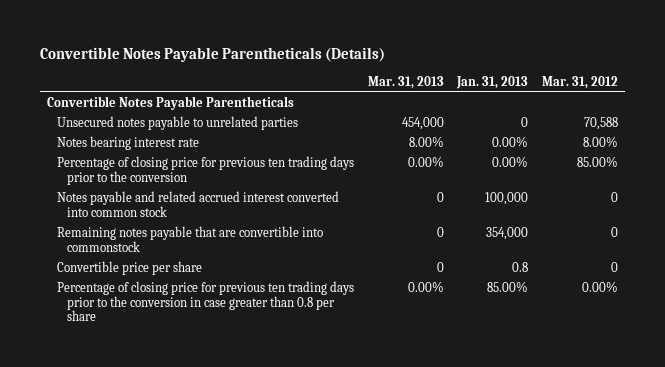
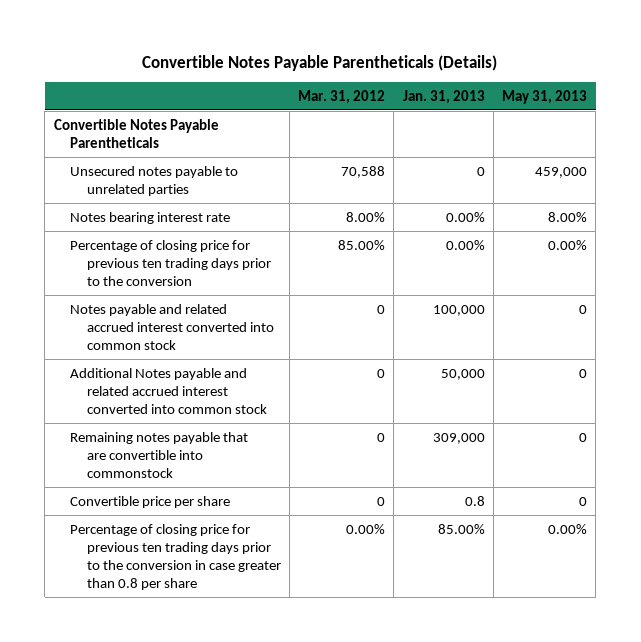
- | Mar. 31, 2013 | Jan. 31, 2013 | Mar. 31, 2012
+ | Mar. 31, 2012 | Jan. 31, 2013 | May 31, 2013
- Remaining notes payable that are convertible into commonstock | 0 | 354,000 | 0
+ Additional Notes payable and related accrued interest converted into common stock | 0 | 50,000 | 0
+ Remaining notes payable that are convertible into commonstock | 0 | 309,000 | 0

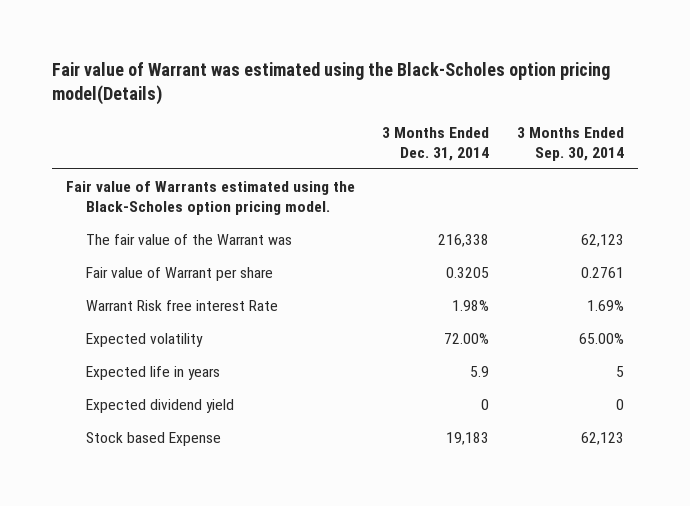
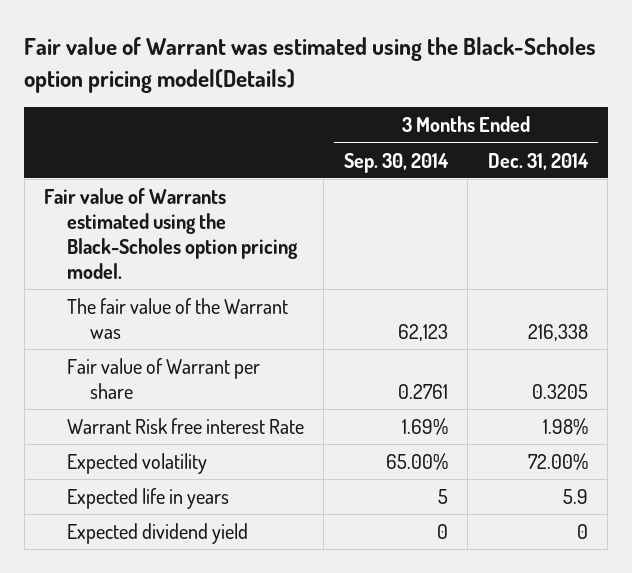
- | 3 Months Ended Dec. 31, 2014 | 3 Months Ended Sep. 30, 2014
+ | 3 Months Ended Sep. 30, 2014 | 3 Months Ended Dec. 31, 2014
- Stock based Expense | 19,183 | 62,123

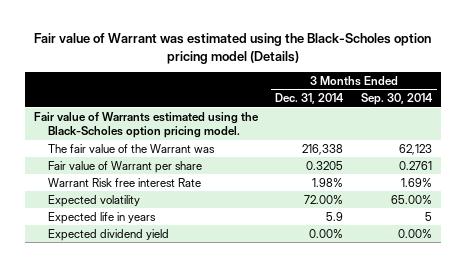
- Fair value of Warrant was estimated using the Black-Scholes option pricing model(Details)
+ Fair value of Warrant was estimated using the Black-Scholes option pricing model (Details)
- | 3 Months Ended Sep. 30, 2014 | 3 Months Ended Dec. 31, 2014
+ | 3 Months Ended Dec. 31, 2014 | 3 Months Ended Sep. 30, 2014
- Expected dividend yield | 0 | 0
+ Expected dividend yield | 0.00% | 0.00%

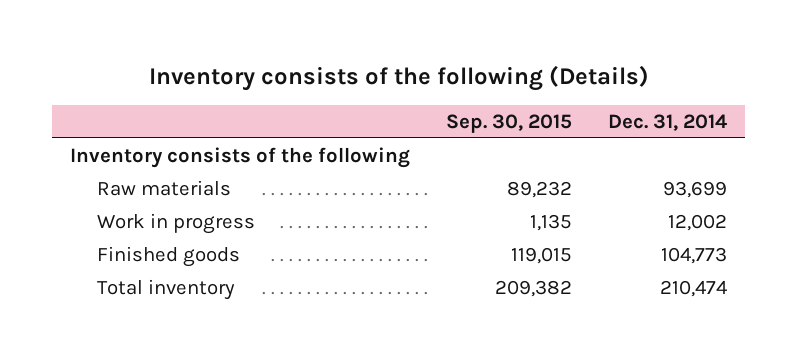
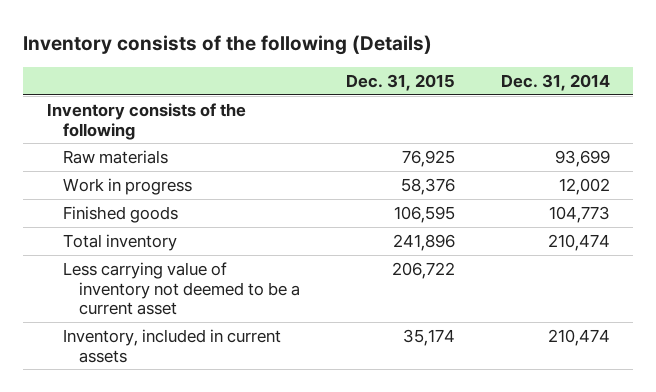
- | Sep. 30, 2015 | Dec. 31, 2014
+ | Dec. 31, 2015 | Dec. 31, 2014
+ Less carrying value of inventory not deemed to be a current asset | 206,722 |
+ Inventory, included in current assets | 35,174 | 210,474

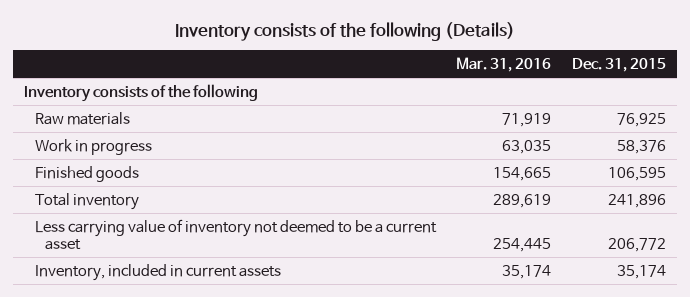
- | Dec. 31, 2015 | Dec. 31, 2014
+ | Mar. 31, 2016 | Dec. 31, 2015
- Less carrying value of inventory not deemed to be a current asset | 206,722 |
+ Less carrying value of inventory not deemed to be a current asset | 254,445 | 206,772

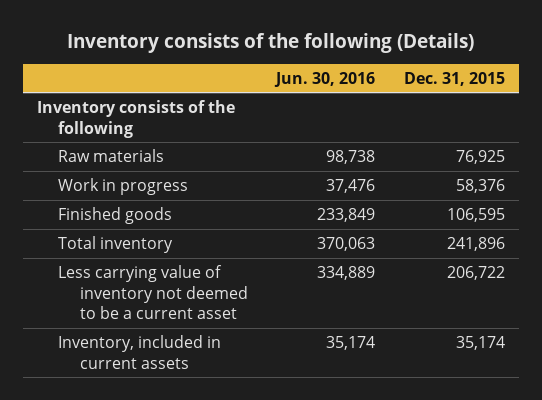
- | Mar. 31, 2016 | Dec. 31, 2015
+ | Jun. 30, 2016 | Dec. 31, 2015
- Less carrying value of inventory not deemed to be a current asset | 254,445 | 206,772
+ Less carrying value of inventory not deemed to be a current asset | 334,889 | 206,722

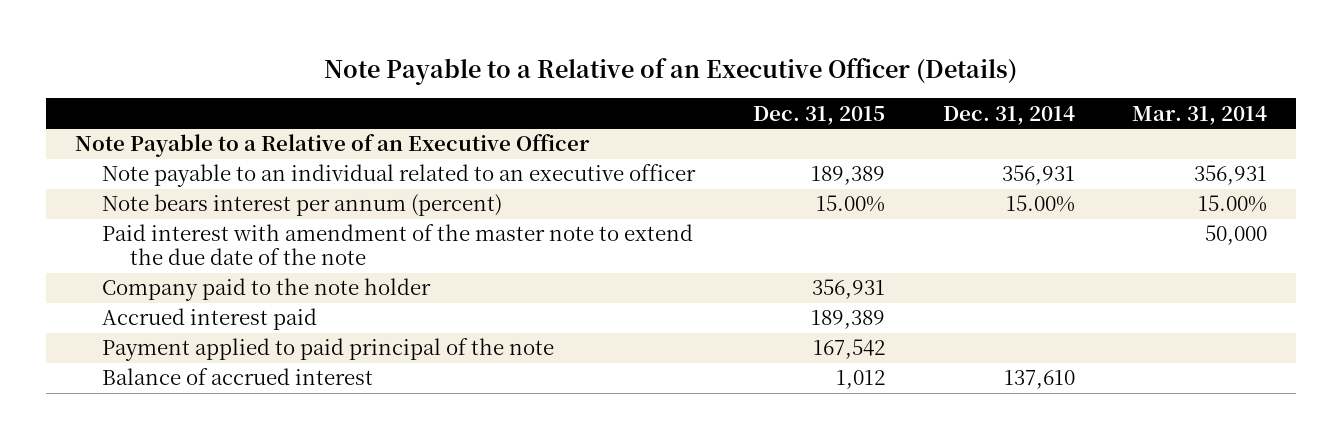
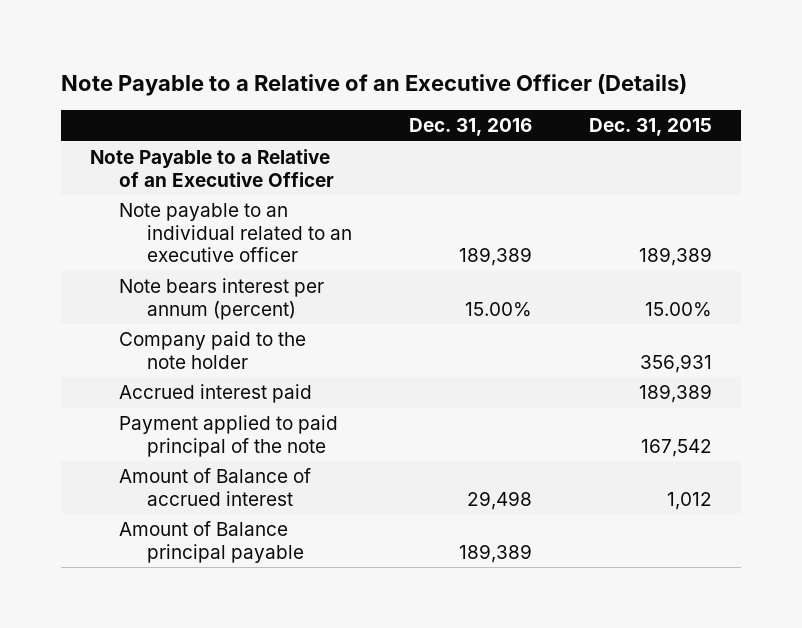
- | Dec. 31, 2015 | Dec. 31, 2014 | Mar. 31, 2014
+ | Dec. 31, 2016 | Dec. 31, 2015
- Paid interest with amendment of the master note to extend the due date of the note | | | 50,000
- Balance of accrued interest | 1,012 | 137,610 |
+ Amount of Balance of accrued interest | 29,498 | 1,012
+ Amount of Balance principal payable | 189,389 |

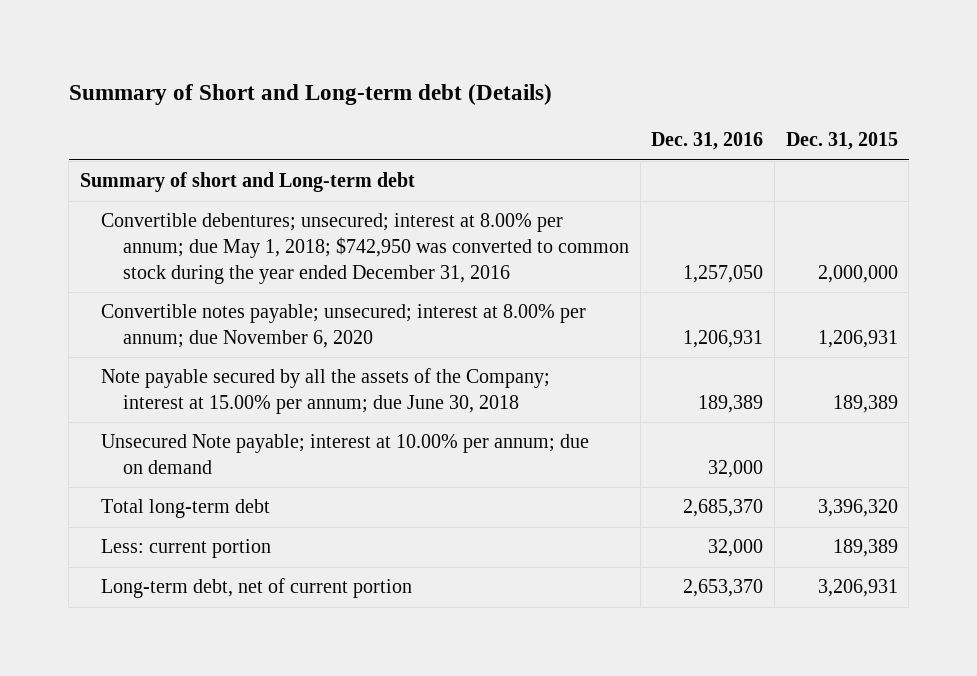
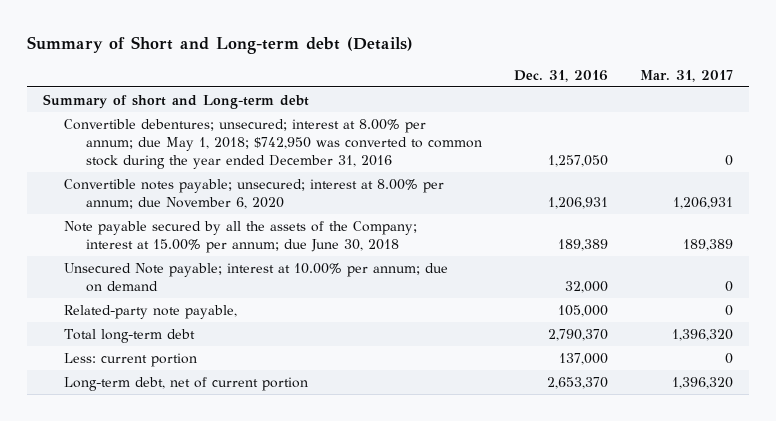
- | Dec. 31, 2016 | Dec. 31, 2015
+ | Dec. 31, 2016 | Mar. 31, 2017
- Total long-term debt | 2,685,370 | 3,396,320
- Less: current portion | 32,000 | 189,389
+ Related-party note payable, | 105,000 | 0
+ Total long-term debt | 2,790,370 | 1,396,320
+ Less: current portion | 137,000 | 0

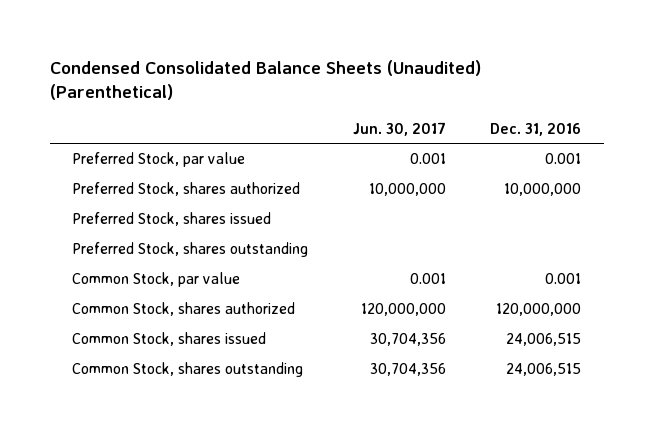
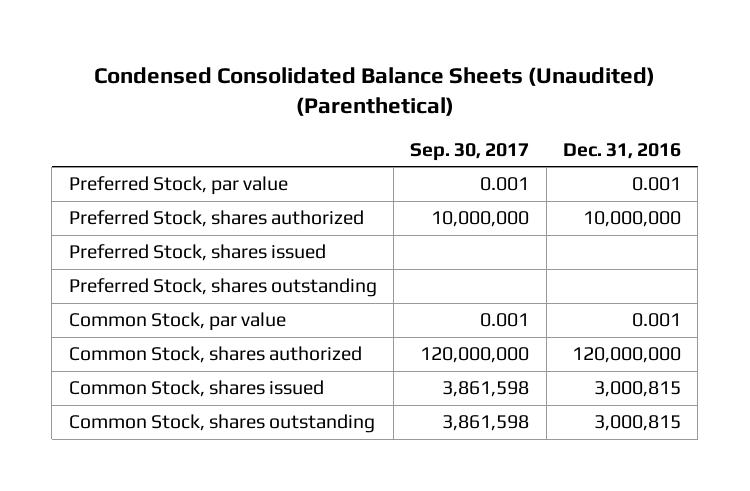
- | Jun. 30, 2017 | Dec. 31, 2016
+ | Sep. 30, 2017 | Dec. 31, 2016
- Common Stock, shares issued | 30,704,356 | 24,006,515
- Common Stock, shares outstanding | 30,704,356 | 24,006,515
+ Common Stock, shares issued | 3,861,598 | 3,000,815
+ Common Stock, shares outstanding | 3,861,598 | 3,000,815

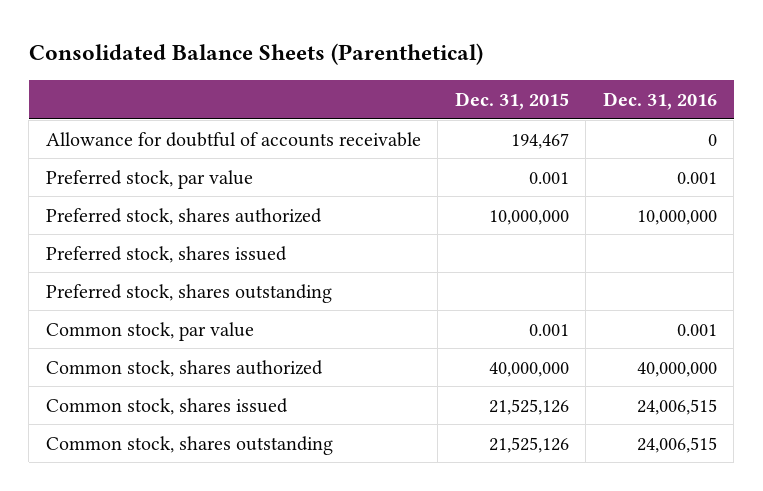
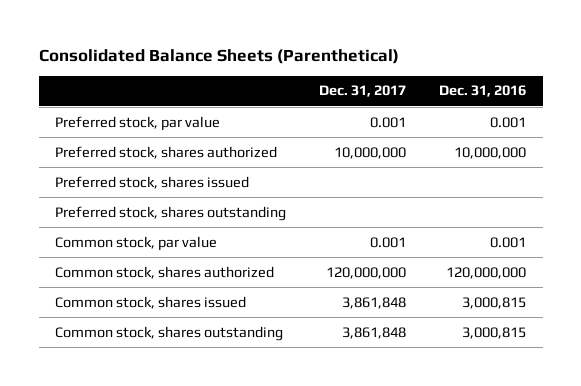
- | Dec. 31, 2015 | Dec. 31, 2016
+ | Dec. 31, 2017 | Dec. 31, 2016
- Allowance for doubtful of accounts receivable | 194,467 | 0
- Common stock, shares authorized | 40,000,000 | 40,000,000
- Common stock, shares issued | 21,525,126 | 24,006,515
- Common stock, shares outstanding | 21,525,126 | 24,006,515
+ Common stock, shares authorized | 120,000,000 | 120,000,000
+ Common stock, shares issued | 3,861,848 | 3,000,815
+ Common stock, shares outstanding | 3,861,848 | 3,000,815

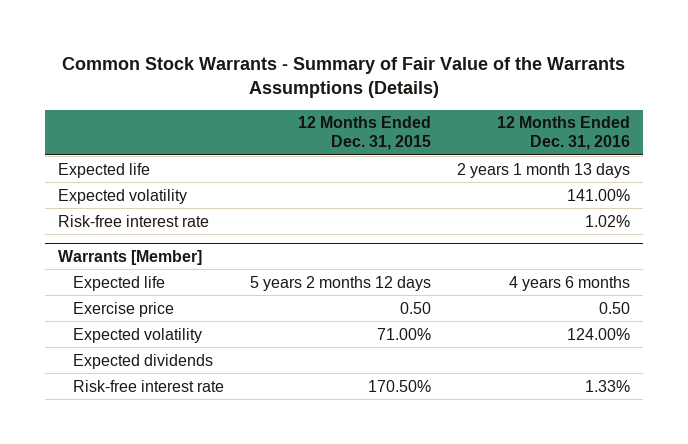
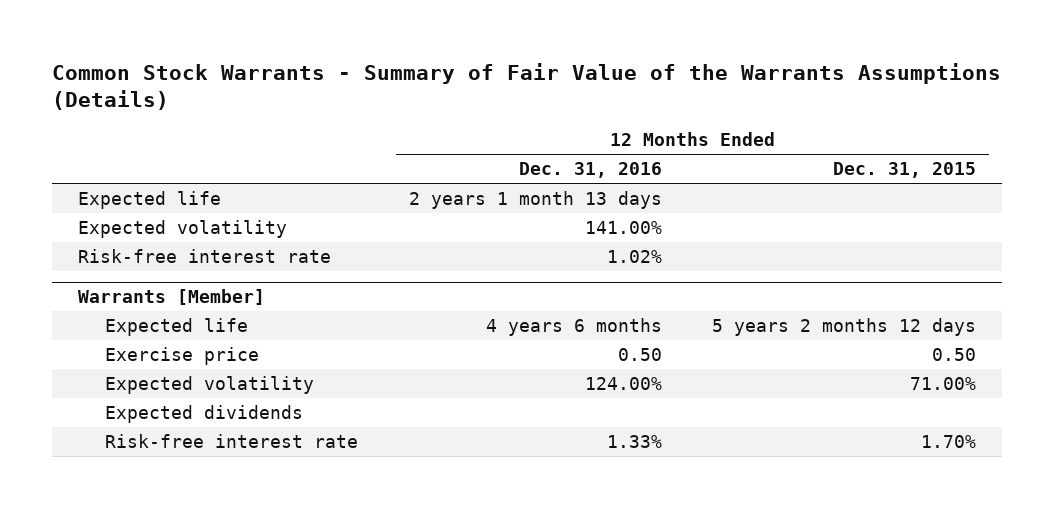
- | 12 Months Ended Dec. 31, 2015 | 12 Months Ended Dec. 31, 2016
+ | 12 Months Ended Dec. 31, 2016 | 12 Months Ended Dec. 31, 2015
@ Warrants [Member]
- Risk-free interest rate | 170.50% | 1.33%
+ Risk-free interest rate | 1.33% | 1.70%

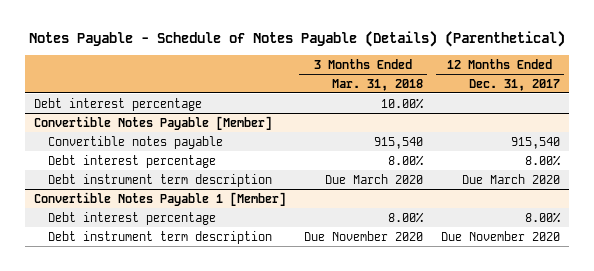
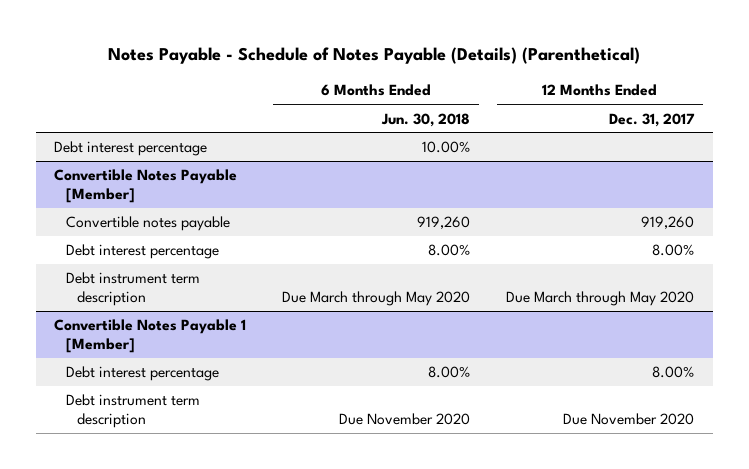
- | 3 Months Ended Mar. 31, 2018 | 12 Months Ended Dec. 31, 2017
+ | 6 Months Ended Jun. 30, 2018 | 12 Months Ended Dec. 31, 2017
@ Convertible Notes Payable [Member]
- Convertible notes payable | 915,540 | 915,540
+ Convertible notes payable | 919,260 | 919,260
- Debt instrument term description | Due March 2020 | Due March 2020
+ Debt instrument term description | Due March through May 2020 | Due March through May 2020

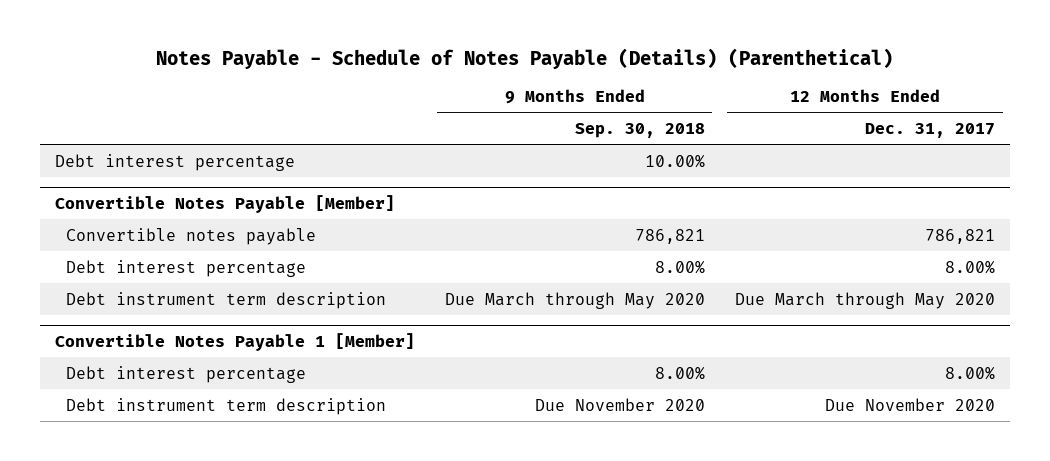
- | 6 Months Ended Jun. 30, 2018 | 12 Months Ended Dec. 31, 2017
+ | 9 Months Ended Sep. 30, 2018 | 12 Months Ended Dec. 31, 2017
@ Convertible Notes Payable [Member]
- Convertible notes payable | 919,260 | 919,260
+ Convertible notes payable | 786,821 | 786,821

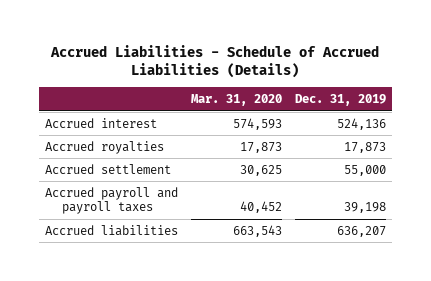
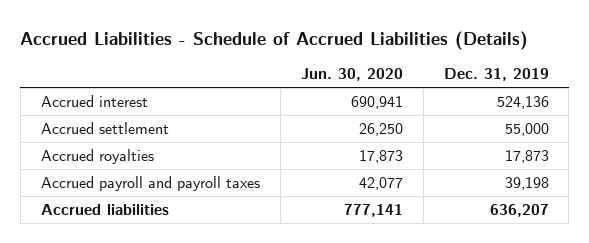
- | Mar. 31, 2020 | Dec. 31, 2019
+ | Jun. 30, 2020 | Dec. 31, 2019
moved down: Accrued royalties | 17,873 | 17,873

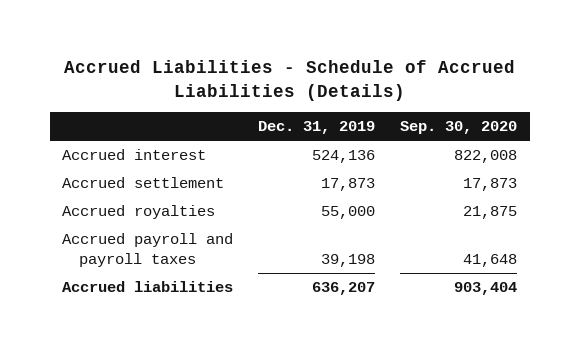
- | Jun. 30, 2020 | Dec. 31, 2019
+ | Dec. 31, 2019 | Sep. 30, 2020
- Accrued settlement | 26,250 | 55,000
- Accrued royalties | 17,873 | 17,873
+ Accrued settlement | 17,873 | 17,873
+ Accrued royalties | 55,000 | 21,875

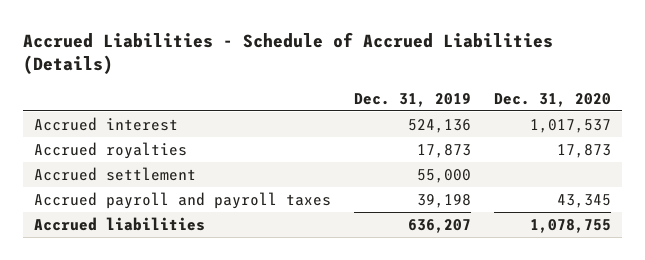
- | Dec. 31, 2019 | Sep. 30, 2020
+ | Dec. 31, 2019 | Dec. 31, 2020
- Accrued settlement | 17,873 | 17,873
- Accrued royalties | 55,000 | 21,875
+ Accrued royalties | 17,873 | 17,873
+ Accrued settlement | 55,000 |

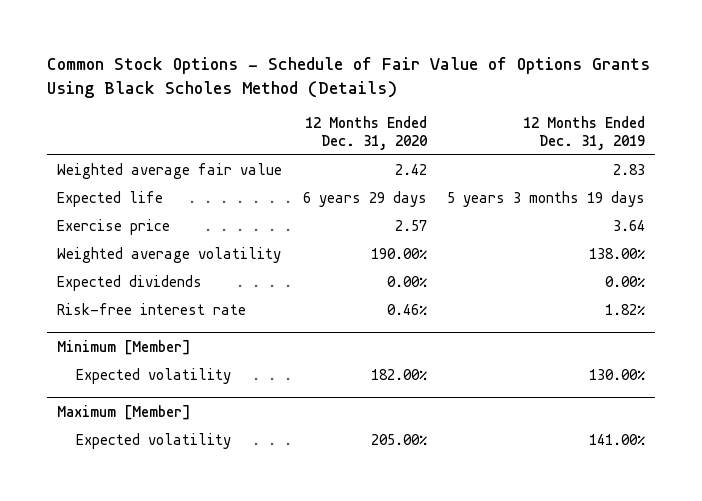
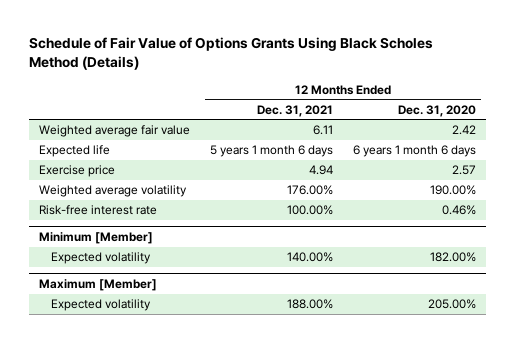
- Common Stock Options - Schedule of Fair Value of Options Grants Using Black Scholes Method (Details)
+ Schedule of Fair Value of Options Grants Using Black Scholes Method (Details)
- | 12 Months Ended Dec. 31, 2020 | 12 Months Ended Dec. 31, 2019
+ | 12 Months Ended Dec. 31, 2021 | 12 Months Ended Dec. 31, 2020
- Expected life | 6 years 29 days | 5 years 3 months 19 days
+ Expected life | 5 years 1 month 6 days | 6 years 1 month 6 days
- Expected dividends | 0.00% | 0.00%

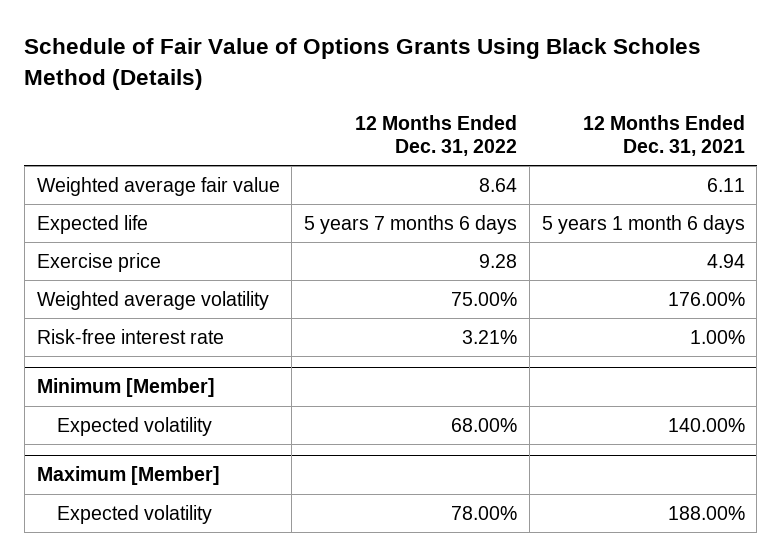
- | 12 Months Ended Dec. 31, 2021 | 12 Months Ended Dec. 31, 2020
+ | 12 Months Ended Dec. 31, 2022 | 12 Months Ended Dec. 31, 2021
- Risk-free interest rate | 100.00% | 0.46%
+ Risk-free interest rate | 3.21% | 1.00%

